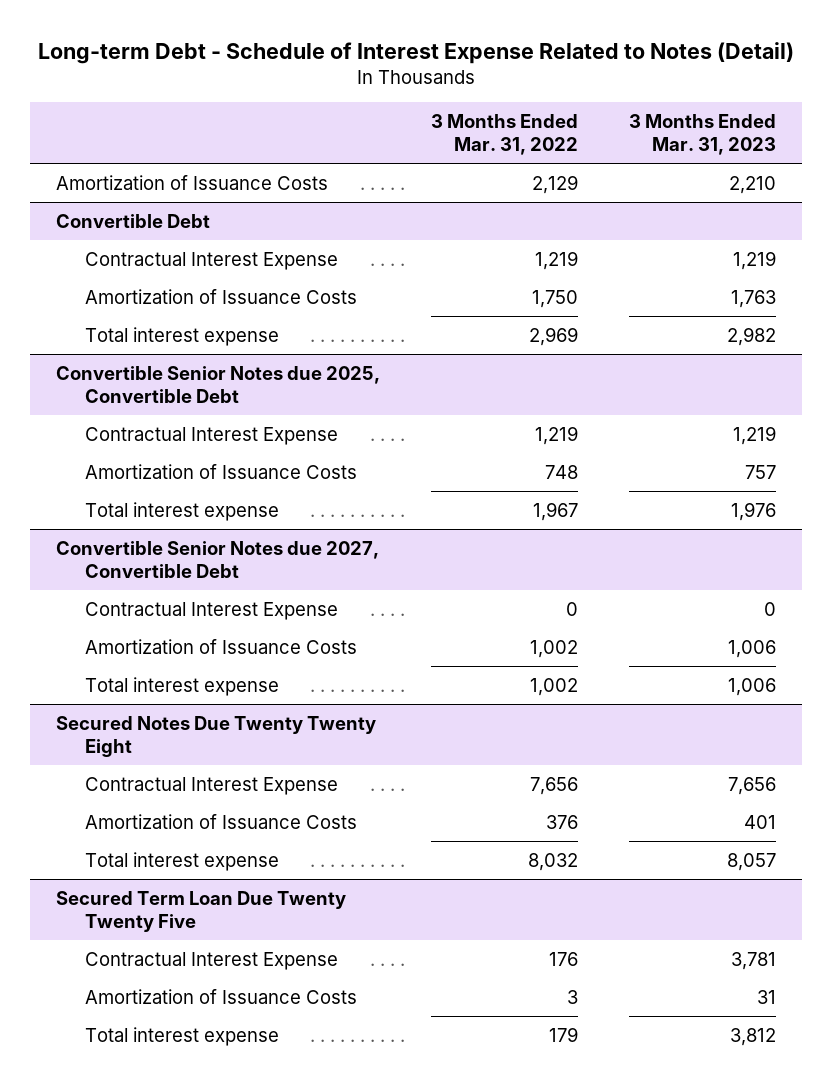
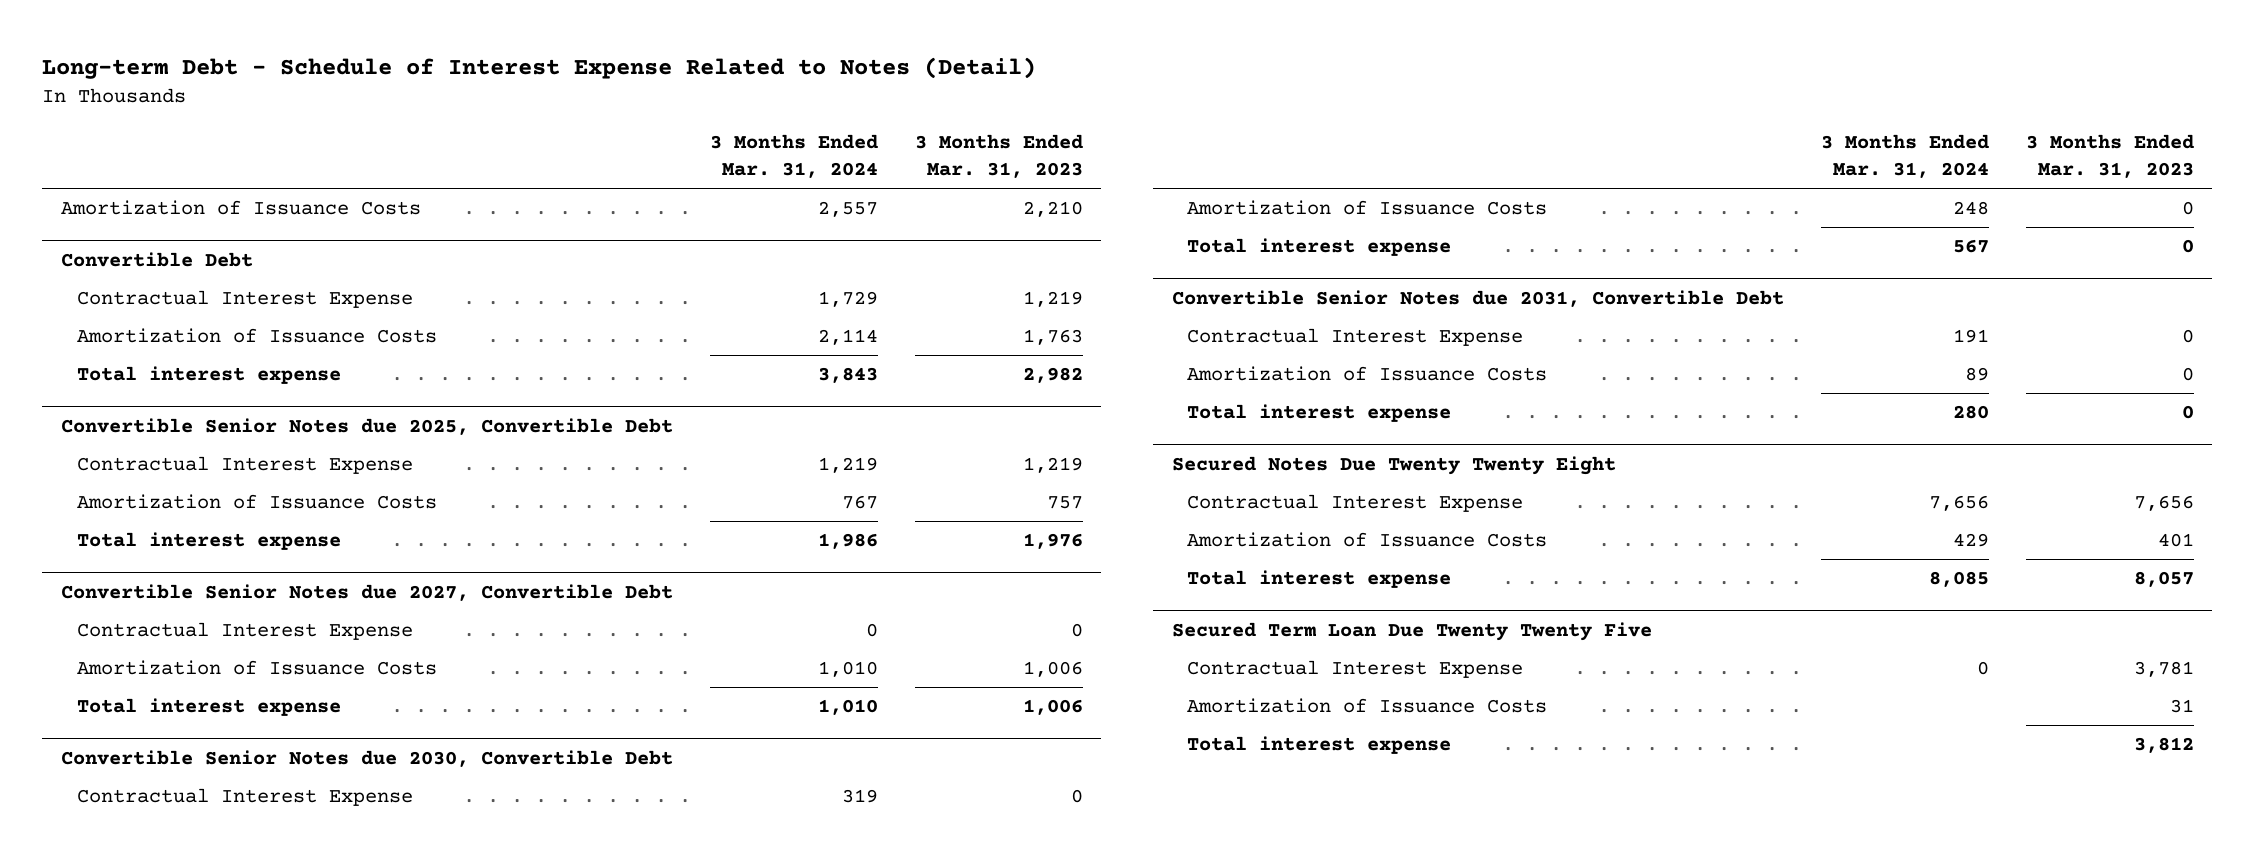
- | 3 Months Ended Mar. 31, 2022 | 3 Months Ended Mar. 31, 2023
+ | 3 Months Ended Mar. 31, 2024 | 3 Months Ended Mar. 31, 2023
+ Convertible Senior Notes due 2030, Convertible Debt
+ Contractual Interest Expense | 319 | 0
+ Amortization of Issuance Costs | 248 | 0
+ Total interest expense | 567 | 0
+ Convertible Senior Notes due 2031, Convertible Debt
+ Contractual Interest Expense | 191 | 0
+ Amortization of Issuance Costs | 89 | 0
+ Total interest expense | 280 | 0

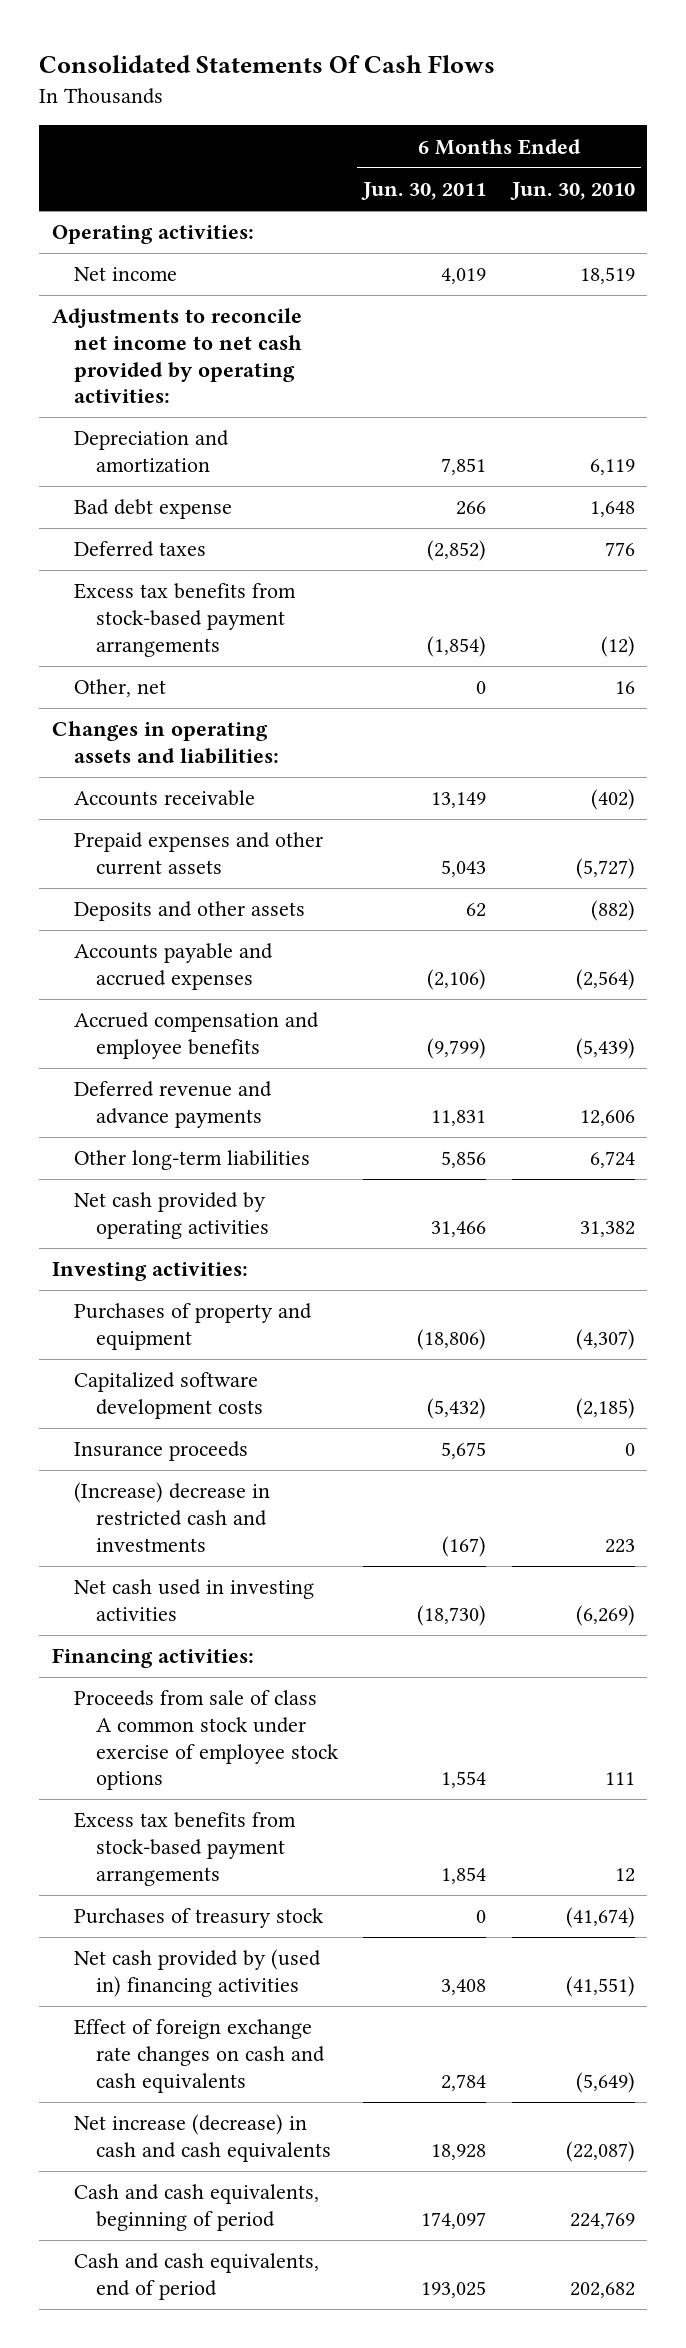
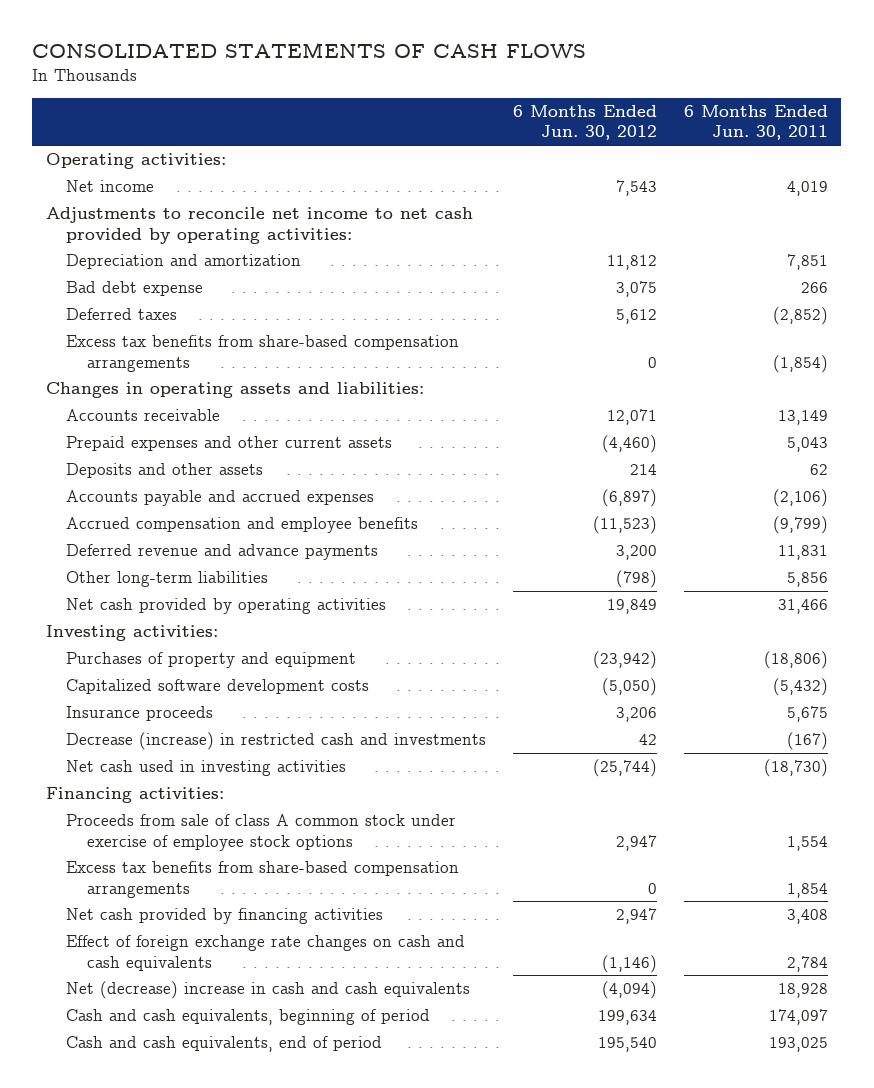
- Consolidated Statements Of Cash Flows
+ CONSOLIDATED STATEMENTS OF CASH FLOWS
- | 6 Months Ended Jun. 30, 2011 | 6 Months Ended Jun. 30, 2010
+ | 6 Months Ended Jun. 30, 2012 | 6 Months Ended Jun. 30, 2011
- Excess tax benefits from stock-based payment arrangements | (1,854) | (12)
- Other, net | 0 | 16
+ Excess tax benefits from share-based compensation arrangements | 0 | (1,854)
- (Increase) decrease in restricted cash and investments | (167) | 223
+ Decrease (increase) in restricted cash and investments | 42 | (167)
- Excess tax benefits from stock-based payment arrangements | 1,854 | 12
- Purchases of treasury stock | 0 | (41,674)
- Net cash provided by (used in) financing activities | 3,408 | (41,551)
+ Excess tax benefits from share-based compensation arrangements | 0 | 1,854
+ Net cash provided by financing activities | 2,947 | 3,408
- Net increase (decrease) in cash and cash equivalents | 18,928 | (22,087)
+ Net (decrease) increase in cash and cash equivalents | (4,094) | 18,928

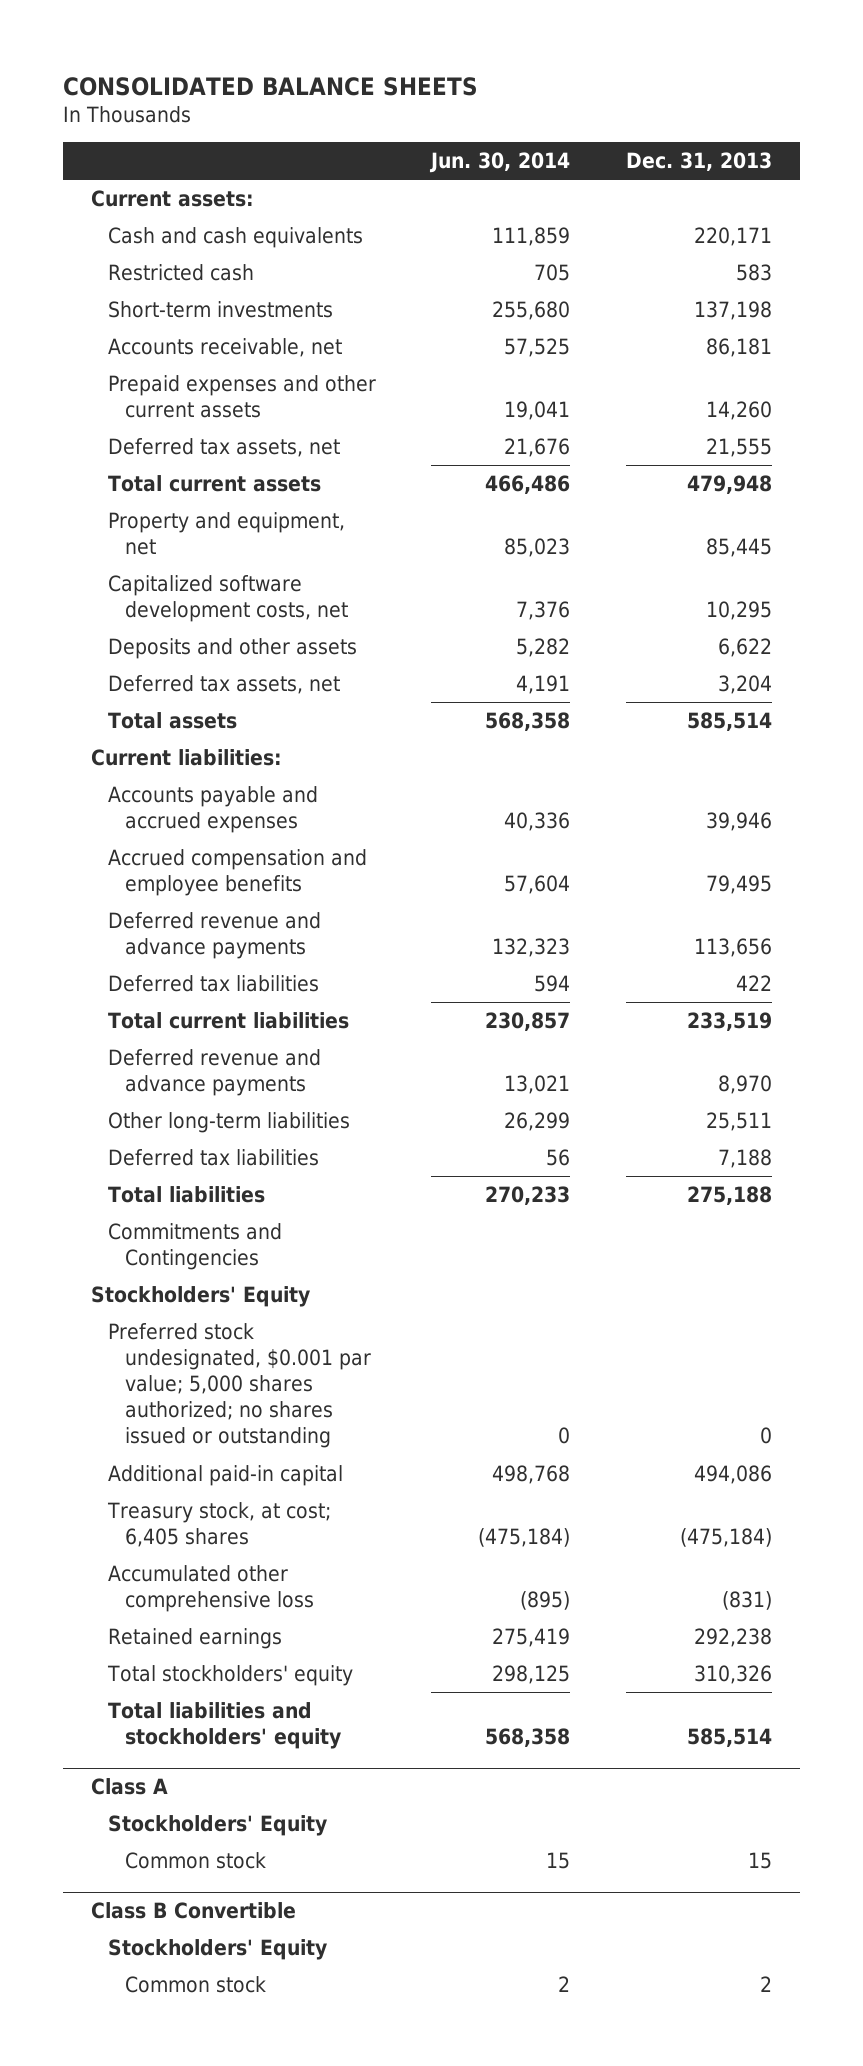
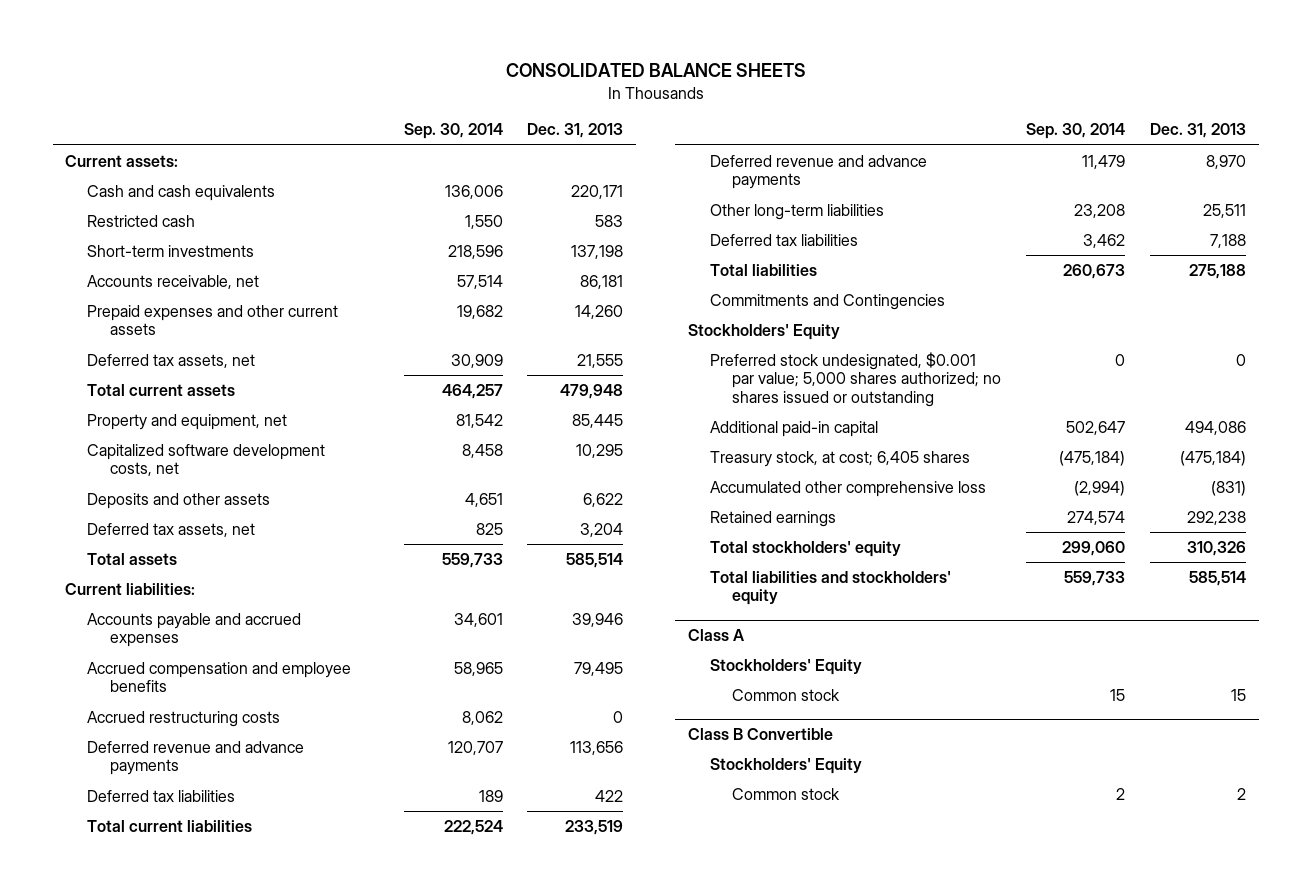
- | Jun. 30, 2014 | Dec. 31, 2013
+ | Sep. 30, 2014 | Dec. 31, 2013
+ Accrued restructuring costs | 8,062 | 0

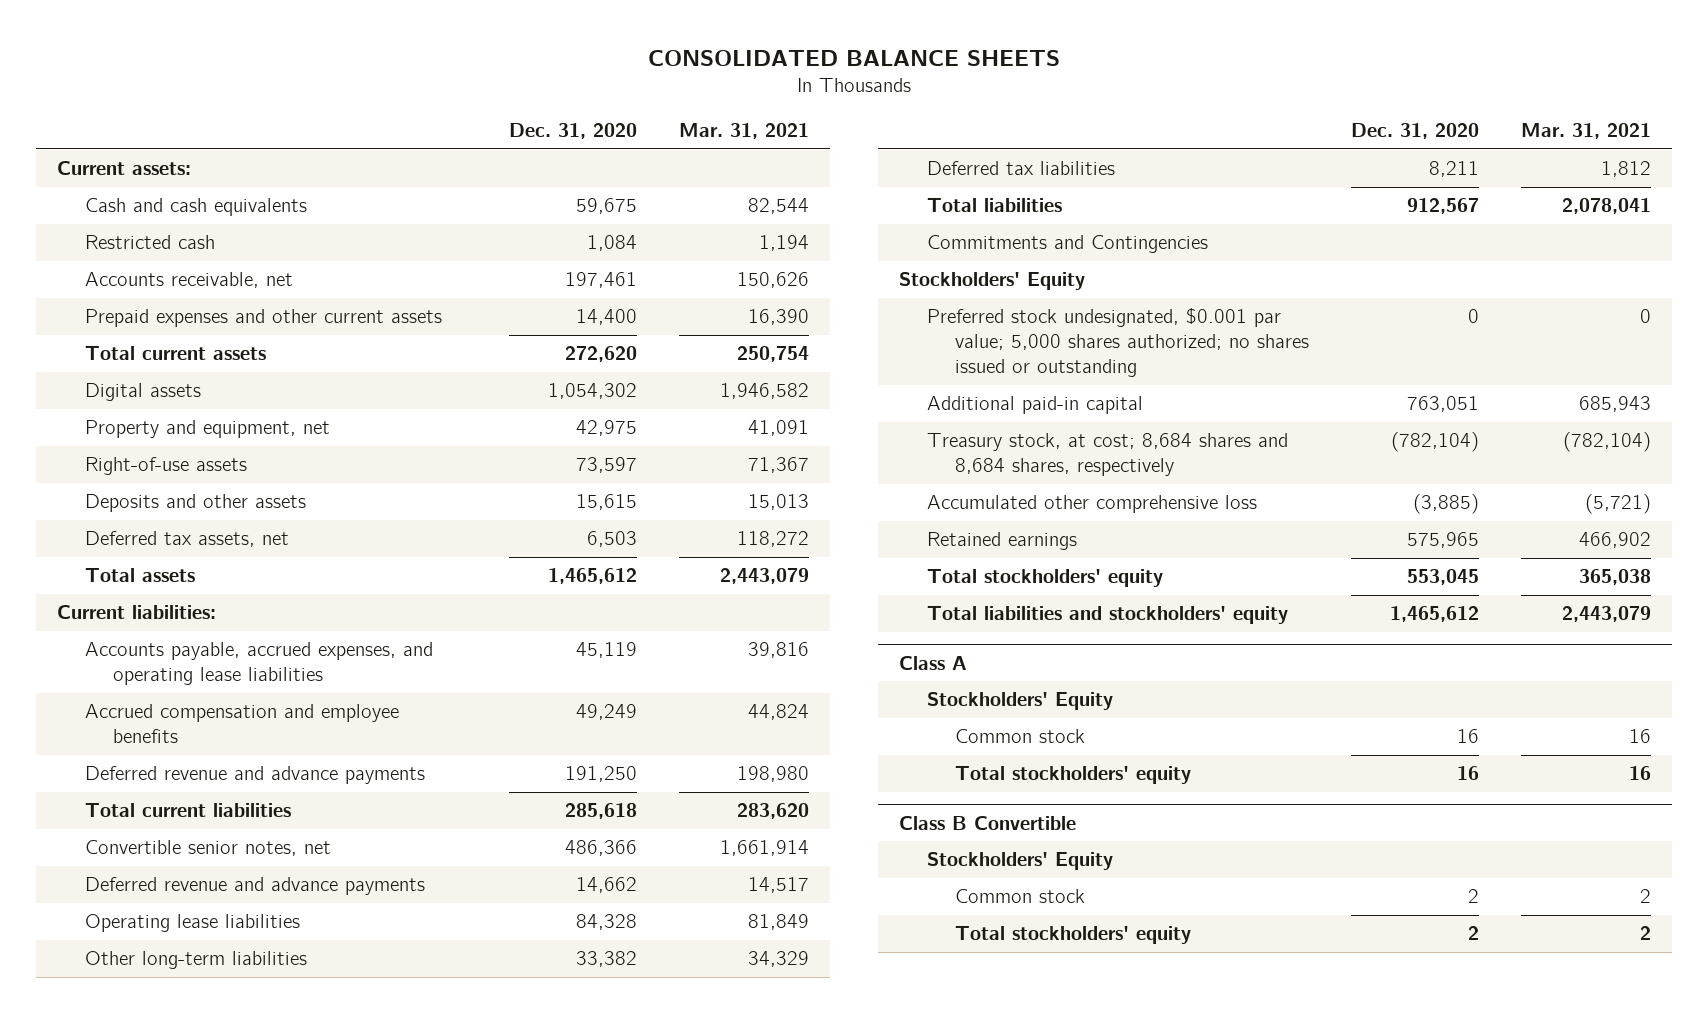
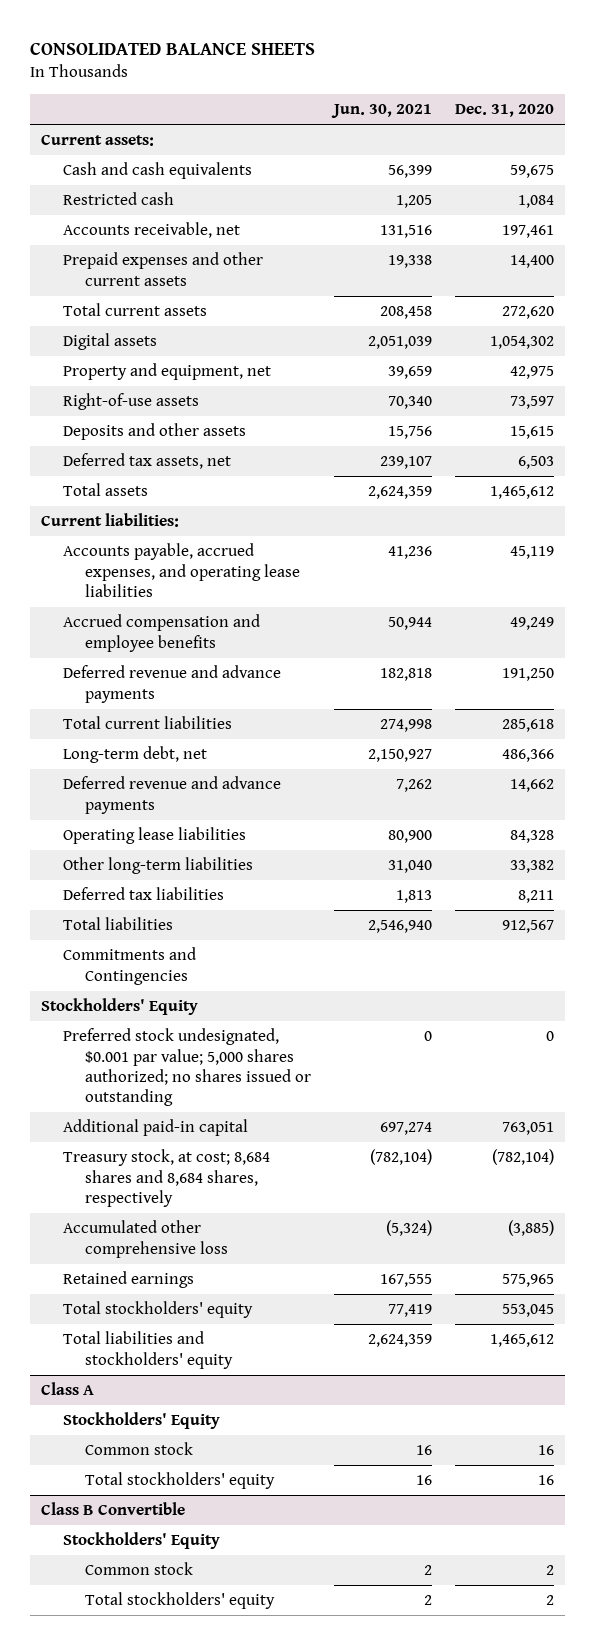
- | Dec. 31, 2020 | Mar. 31, 2021
+ | Jun. 30, 2021 | Dec. 31, 2020
- Convertible senior notes, net | 486,366 | 1,661,914
+ Long-term debt, net | 2,150,927 | 486,366

